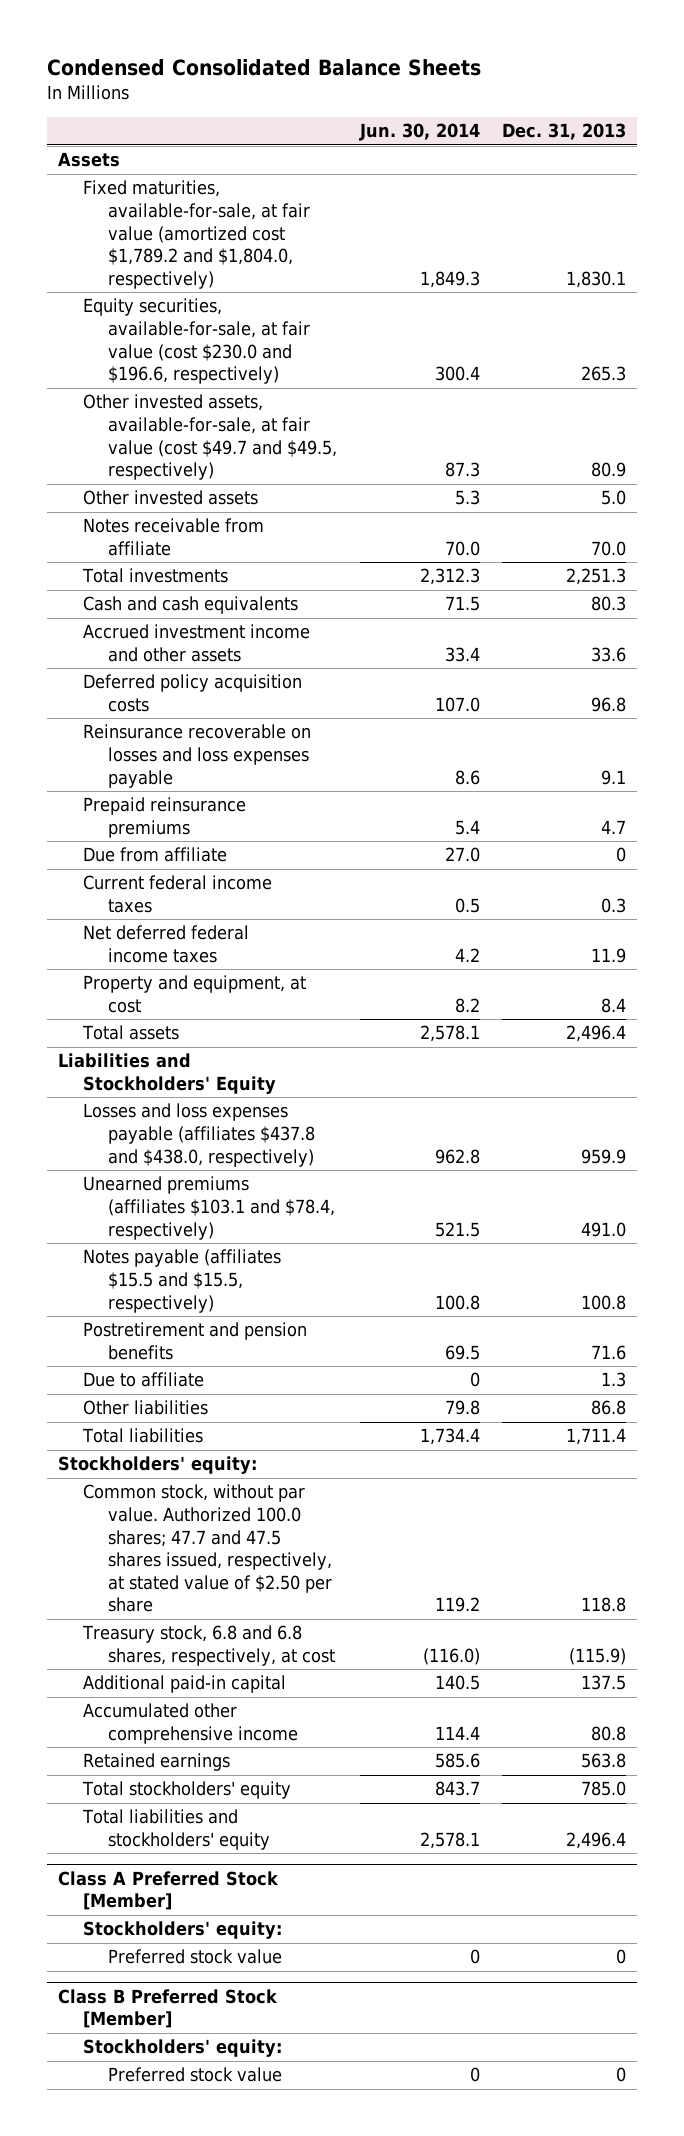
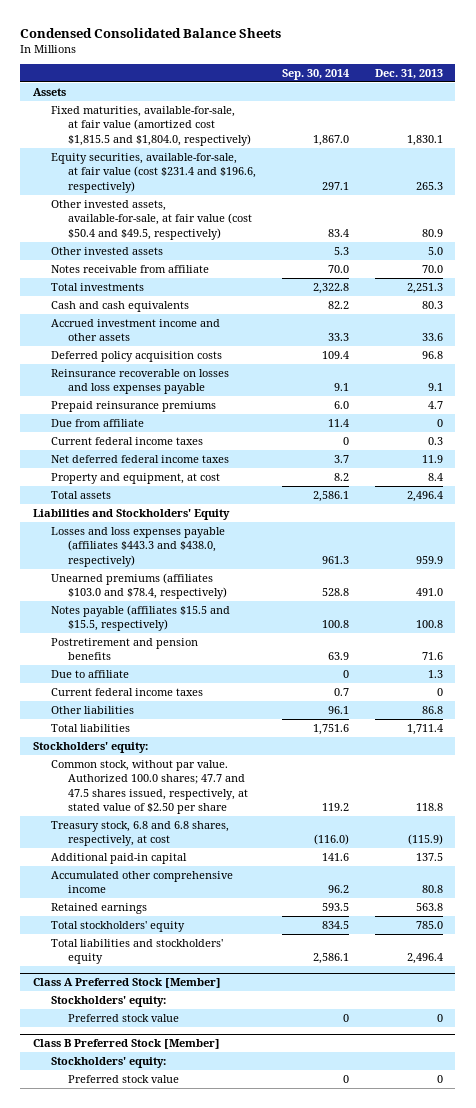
- | Jun. 30, 2014 | Dec. 31, 2013
+ | Sep. 30, 2014 | Dec. 31, 2013
- Fixed maturities, available-for-sale, at fair value (amortized cost $1,789.2 and $1,804.0, respectively) | 1,849.3 | 1,830.1
- Equity securities, available-for-sale, at fair value (cost $230.0 and $196.6, respectively) | 300.4 | 265.3
- Other invested assets, available-for-sale, at fair value (cost $49.7 and $49.5, respectively) | 87.3 | 80.9
+ Fixed maturities, available-for-sale, at fair value (amortized cost $1,815.5 and $1,804.0, respectively) | 1,867.0 | 1,830.1
+ Equity securities, available-for-sale, at fair value (cost $231.4 and $196.6, respectively) | 297.1 | 265.3
+ Other invested assets, available-for-sale, at fair value (cost $50.4 and $49.5, respectively) | 83.4 | 80.9
- Losses and loss expenses payable (affiliates $437.8 and $438.0, respectively) | 962.8 | 959.9
- Unearned premiums (affiliates $103.1 and $78.4, respectively) | 521.5 | 491.0
+ Losses and loss expenses payable (affiliates $443.3 and $438.0, respectively) | 961.3 | 959.9
+ Unearned premiums (affiliates $103.0 and $78.4, respectively) | 528.8 | 491.0
+ Current federal income taxes | 0.7 | 0

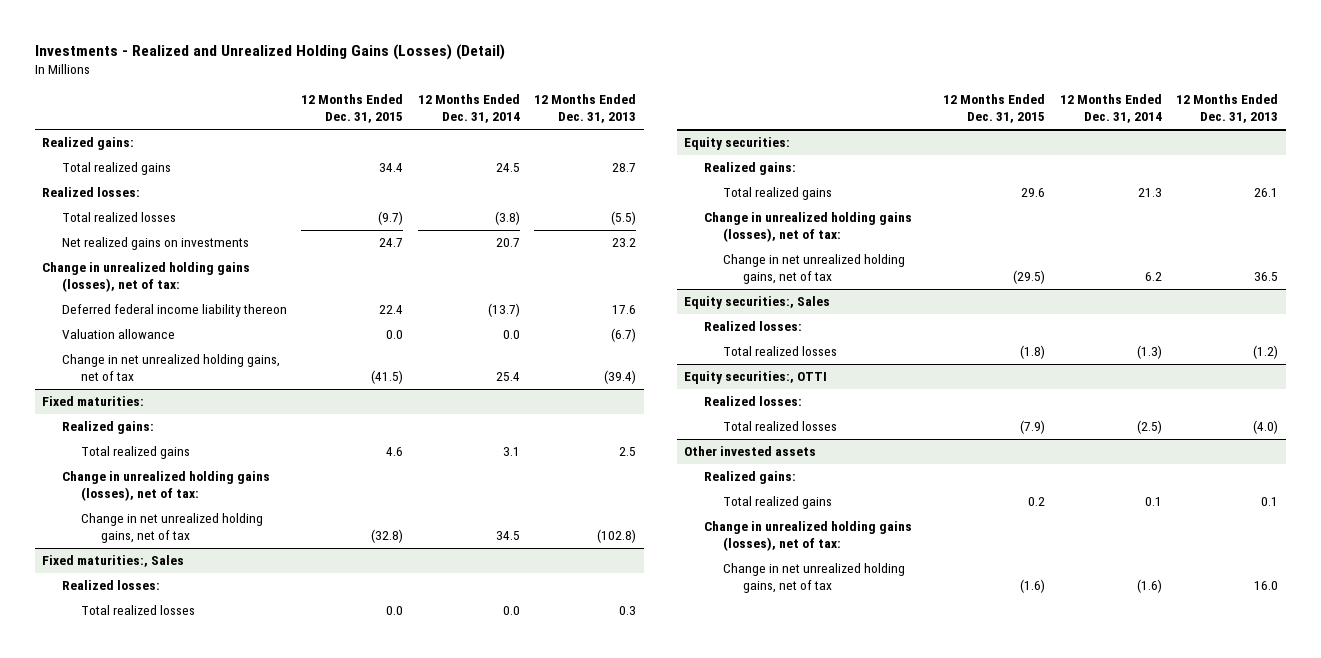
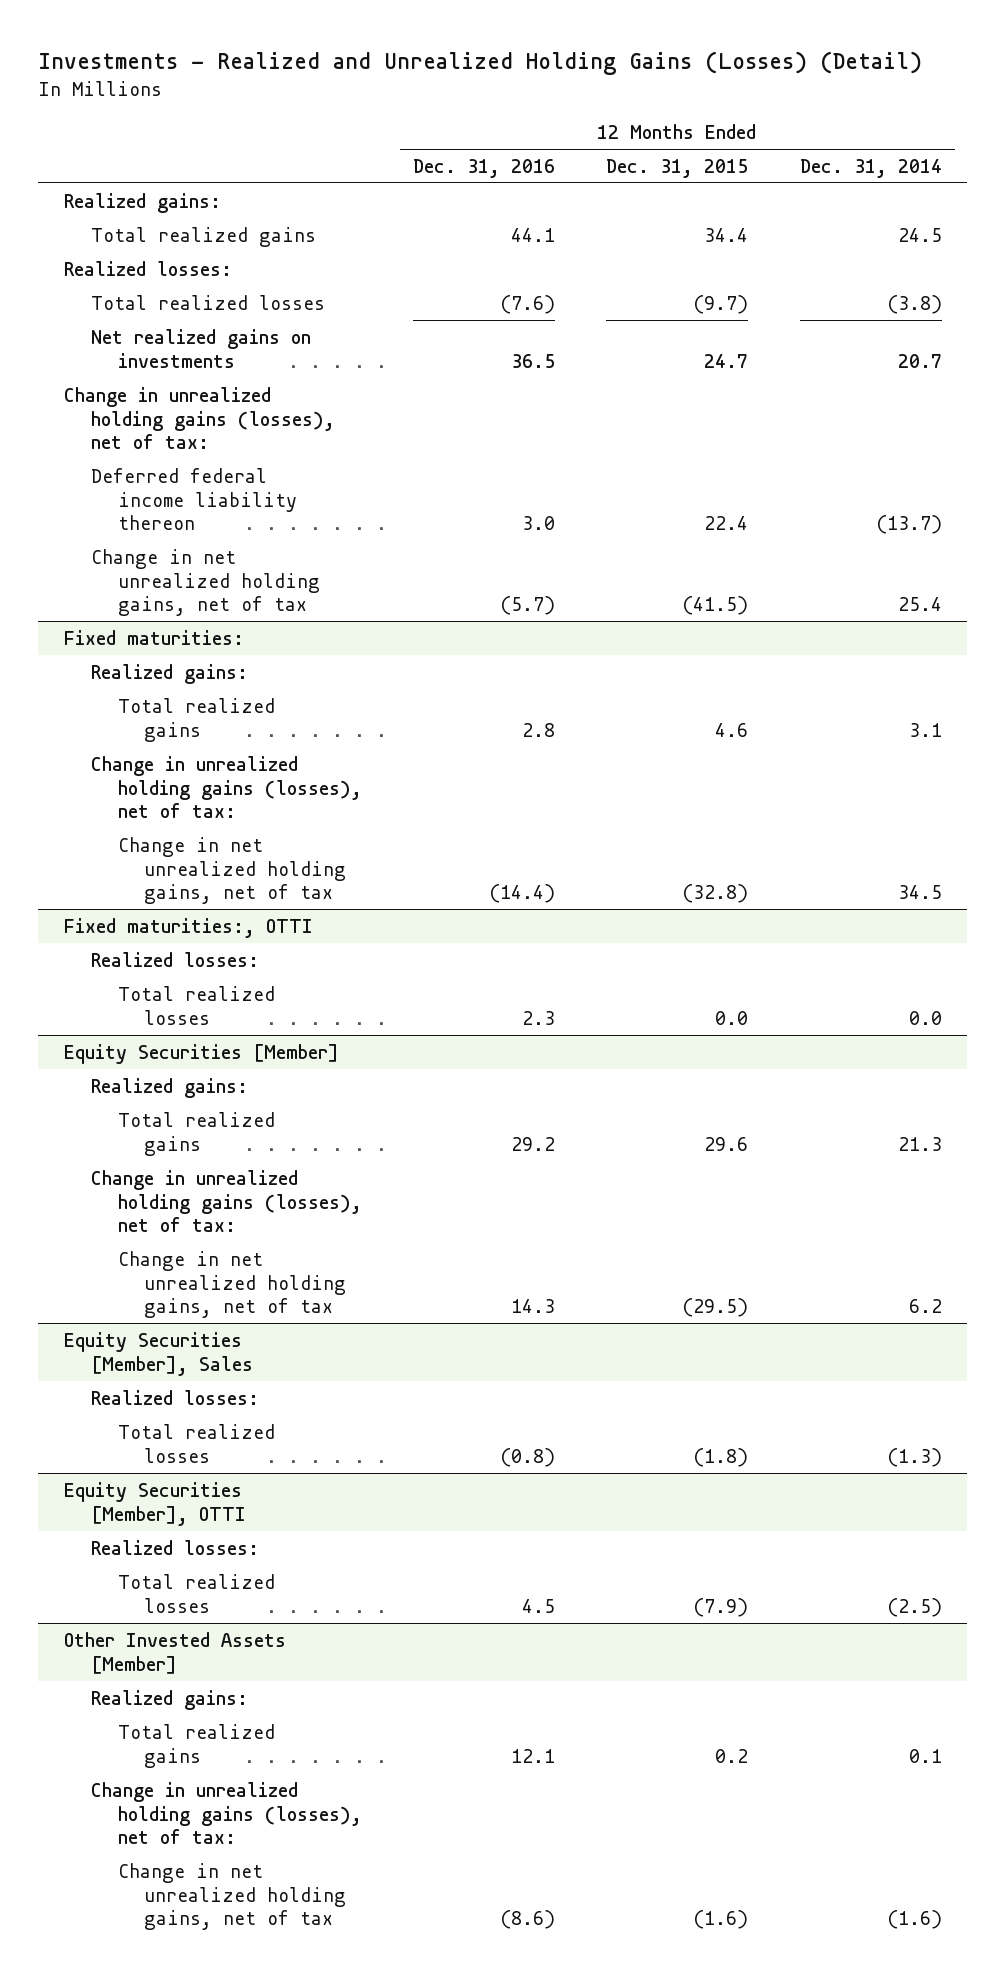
- | 12 Months Ended Dec. 31, 2015 | 12 Months Ended Dec. 31, 2014 | 12 Months Ended Dec. 31, 2013
+ | 12 Months Ended Dec. 31, 2016 | 12 Months Ended Dec. 31, 2015 | 12 Months Ended Dec. 31, 2014
- Valuation allowance | 0.0 | 0.0 | (6.7)
- Fixed maturities:, Sales
+ Fixed maturities:, OTTI
- Equity securities:
+ Equity Securities [Member]
- Equity securities:, Sales
+ Equity Securities [Member], Sales
- Equity securities:, OTTI
+ Equity Securities [Member], OTTI
- Other invested assets
+ Other Invested Assets [Member]

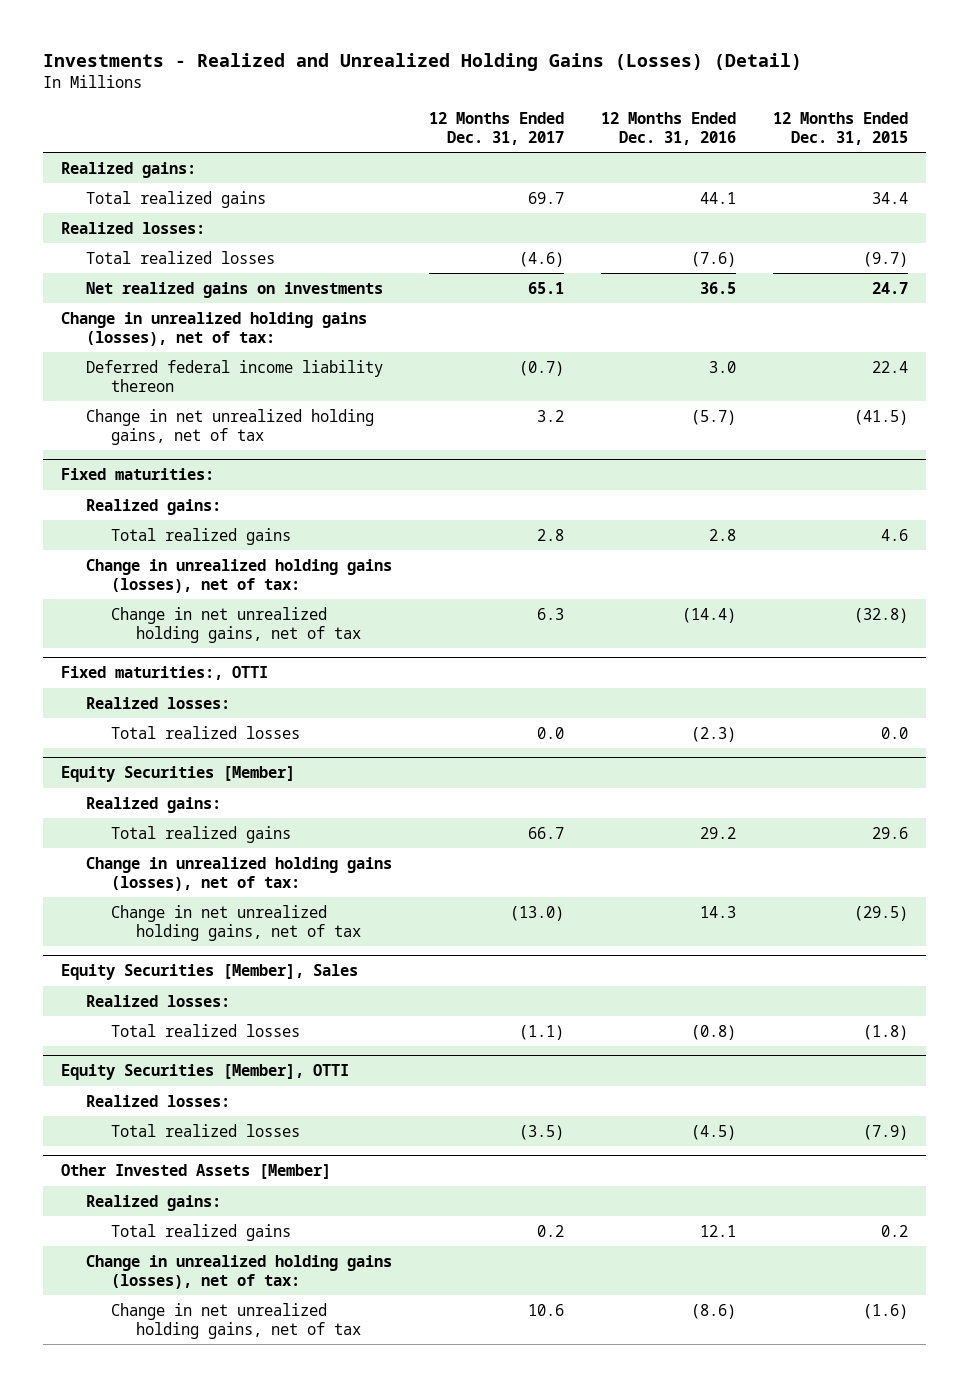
- | 12 Months Ended Dec. 31, 2016 | 12 Months Ended Dec. 31, 2015 | 12 Months Ended Dec. 31, 2014
+ | 12 Months Ended Dec. 31, 2017 | 12 Months Ended Dec. 31, 2016 | 12 Months Ended Dec. 31, 2015
@ Fixed maturities:, OTTI
- Total realized losses | 2.3 | 0.0 | 0.0
+ Total realized losses | 0.0 | (2.3) | 0.0
@ Equity Securities [Member], OTTI
- Total realized losses | 4.5 | (7.9) | (2.5)
+ Total realized losses | (3.5) | (4.5) | (7.9)

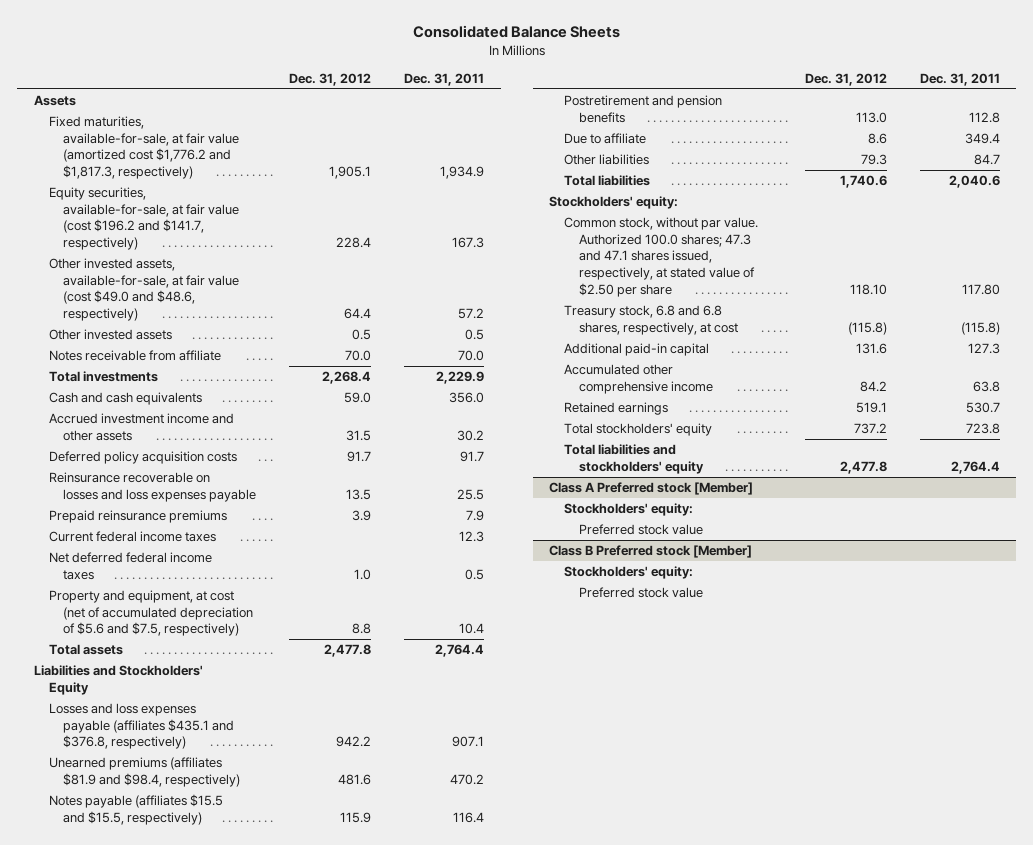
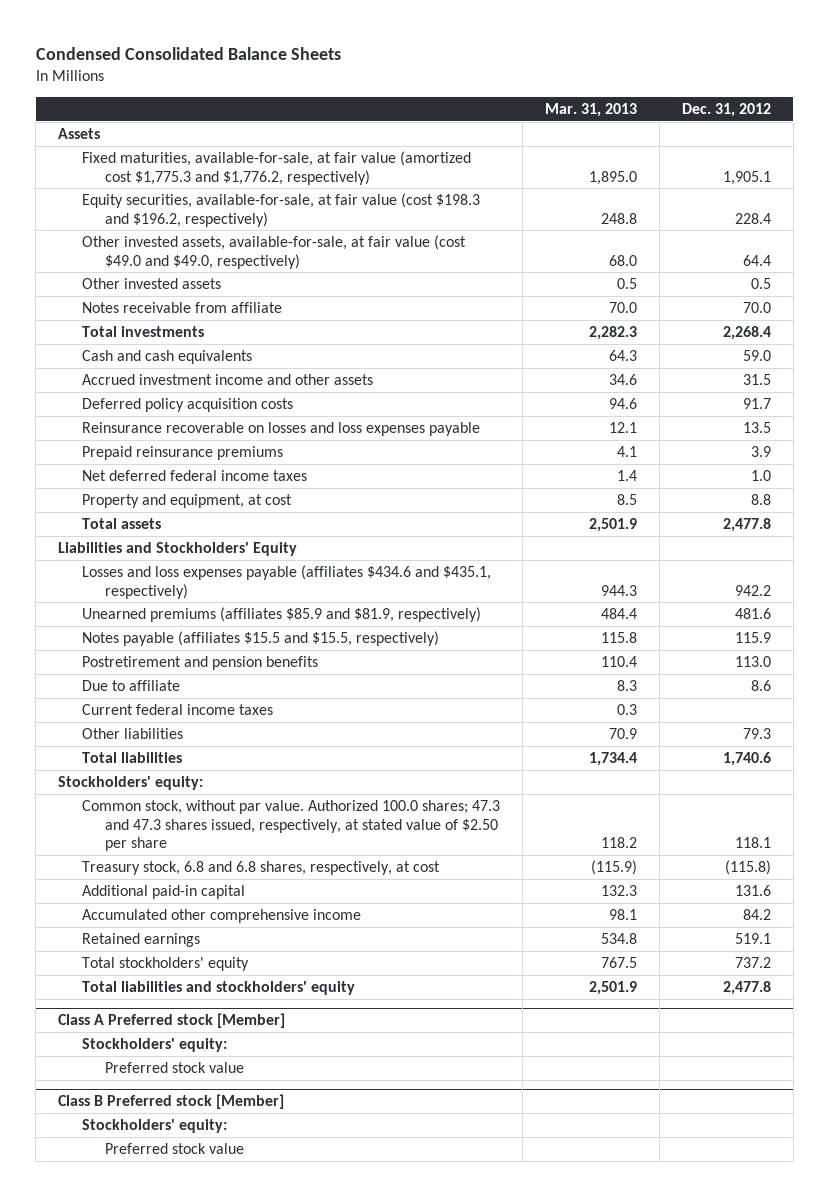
- Consolidated Balance Sheets
+ Condensed Consolidated Balance Sheets
- | Dec. 31, 2012 | Dec. 31, 2011
+ | Mar. 31, 2013 | Dec. 31, 2012
- Fixed maturities, available-for-sale, at fair value (amortized cost $1,776.2 and $1,817.3, respectively) | 1,905.1 | 1,934.9
- Equity securities, available-for-sale, at fair value (cost $196.2 and $141.7, respectively) | 228.4 | 167.3
- Other invested assets, available-for-sale, at fair value (cost $49.0 and $48.6, respectively) | 64.4 | 57.2
+ Fixed maturities, available-for-sale, at fair value (amortized cost $1,775.3 and $1,776.2, respectively) | 1,895.0 | 1,905.1
+ Equity securities, available-for-sale, at fair value (cost $198.3 and $196.2, respectively) | 248.8 | 228.4
+ Other invested assets, available-for-sale, at fair value (cost $49.0 and $49.0, respectively) | 68.0 | 64.4
- Property and equipment, at cost (net of accumulated depreciation of $5.6 and $7.5, respectively) | 8.8 | 10.4
+ Property and equipment, at cost | 8.5 | 8.8
- Losses and loss expenses payable (affiliates $435.1 and $376.8, respectively) | 942.2 | 907.1
- Unearned premiums (affiliates $81.9 and $98.4, respectively) | 481.6 | 470.2
+ Losses and loss expenses payable (affiliates $434.6 and $435.1, respectively) | 944.3 | 942.2
+ Unearned premiums (affiliates $85.9 and $81.9, respectively) | 484.4 | 481.6
moved down: Current federal income taxes | 0.3 |
- Common stock, without par value. Authorized 100.0 shares; 47.3 and 47.1 shares issued, respectively, at stated value of $2.50 per share | 118.10 | 117.80
+ Common stock, without par value. Authorized 100.0 shares; 47.3 and 47.3 shares issued, respectively, at stated value of $2.50 per share | 118.2 | 118.1

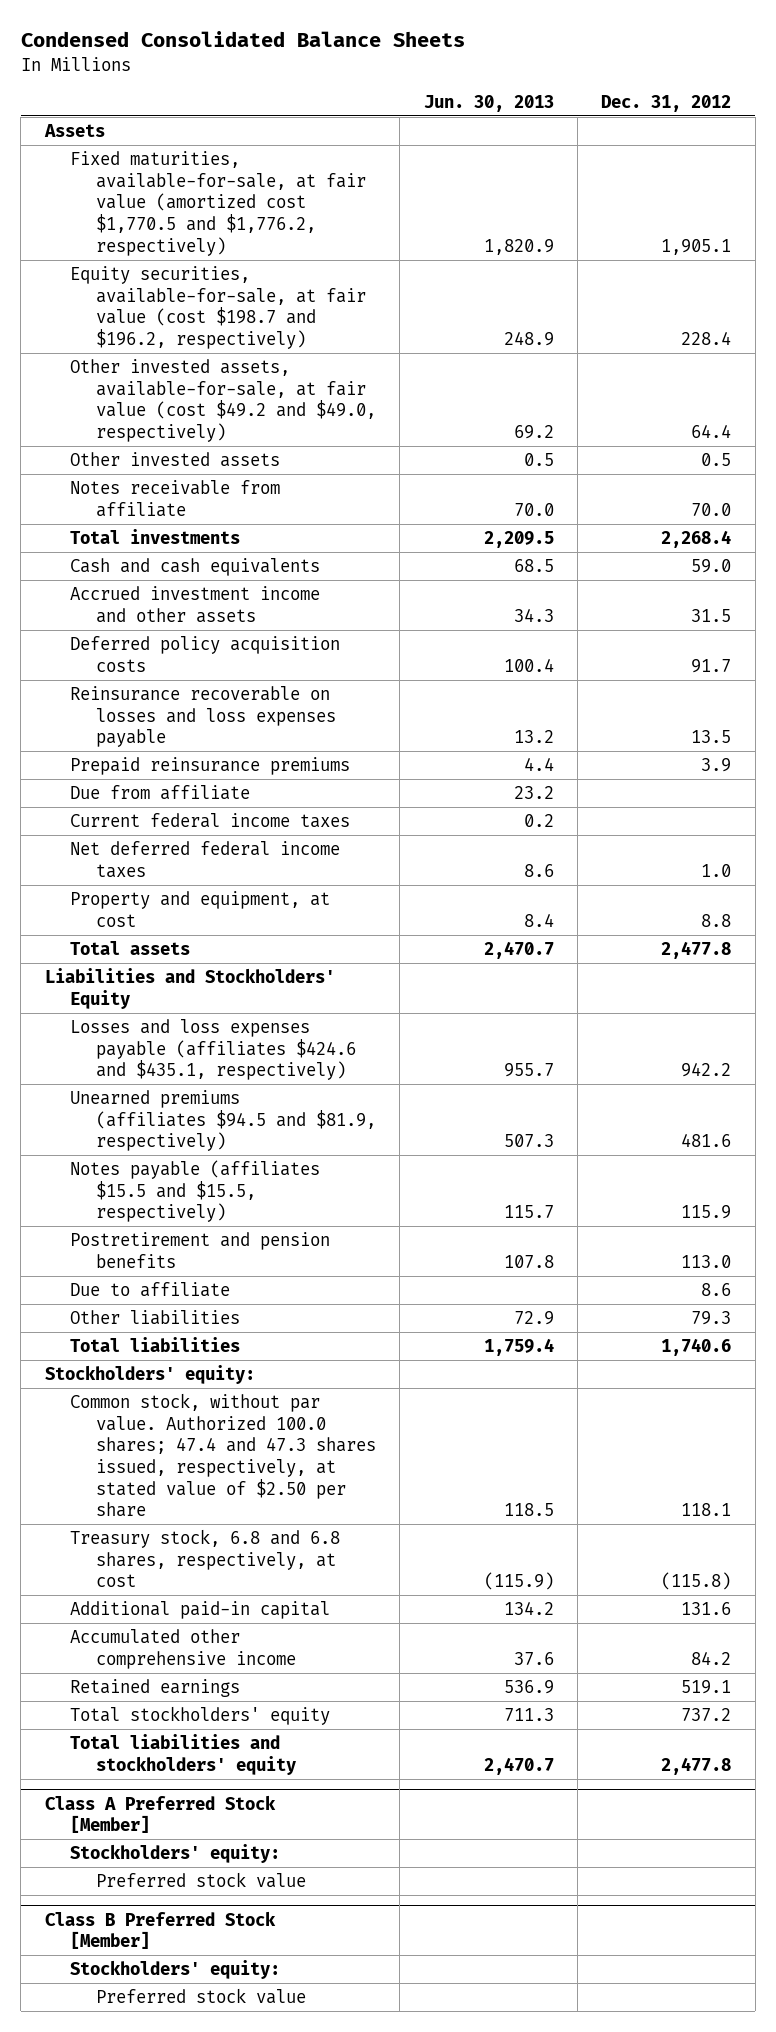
- | Mar. 31, 2013 | Dec. 31, 2012
+ | Jun. 30, 2013 | Dec. 31, 2012
- Fixed maturities, available-for-sale, at fair value (amortized cost $1,775.3 and $1,776.2, respectively) | 1,895.0 | 1,905.1
- Equity securities, available-for-sale, at fair value (cost $198.3 and $196.2, respectively) | 248.8 | 228.4
- Other invested assets, available-for-sale, at fair value (cost $49.0 and $49.0, respectively) | 68.0 | 64.4
+ Fixed maturities, available-for-sale, at fair value (amortized cost $1,770.5 and $1,776.2, respectively) | 1,820.9 | 1,905.1
+ Equity securities, available-for-sale, at fair value (cost $198.7 and $196.2, respectively) | 248.9 | 228.4
+ Other invested assets, available-for-sale, at fair value (cost $49.2 and $49.0, respectively) | 69.2 | 64.4
+ Due from affiliate | 23.2 |
moved up: Current federal income taxes | 0.2 |
- Losses and loss expenses payable (affiliates $434.6 and $435.1, respectively) | 944.3 | 942.2
- Unearned premiums (affiliates $85.9 and $81.9, respectively) | 484.4 | 481.6
+ Losses and loss expenses payable (affiliates $424.6 and $435.1, respectively) | 955.7 | 942.2
+ Unearned premiums (affiliates $94.5 and $81.9, respectively) | 507.3 | 481.6
- Common stock, without par value. Authorized 100.0 shares; 47.3 and 47.3 shares issued, respectively, at stated value of $2.50 per share | 118.2 | 118.1
+ Common stock, without par value. Authorized 100.0 shares; 47.4 and 47.3 shares issued, respectively, at stated value of $2.50 per share | 118.5 | 118.1
- Class A Preferred stock [Member]
+ Class A Preferred Stock [Member]
- Class B Preferred stock [Member]
+ Class B Preferred Stock [Member]

